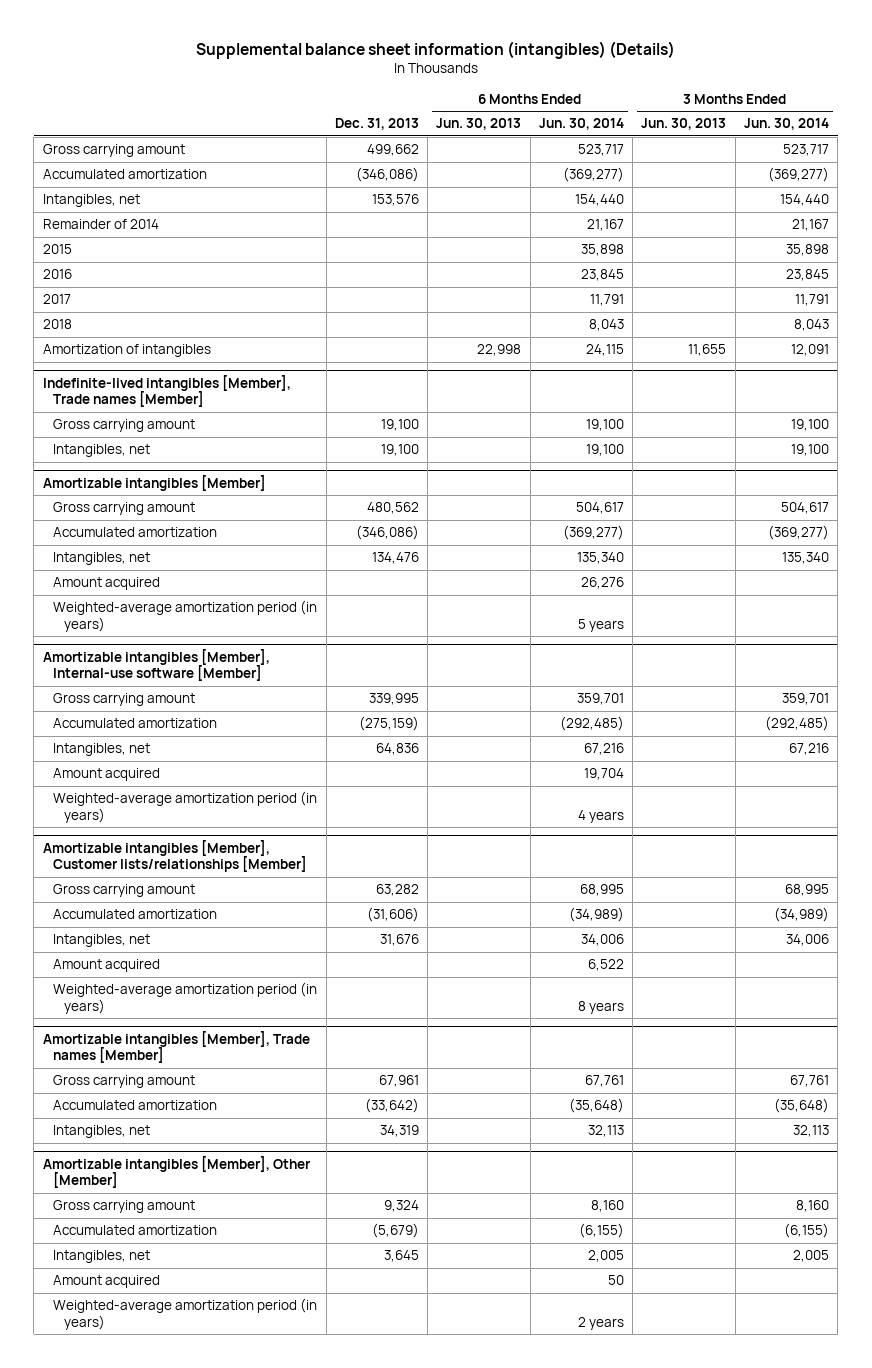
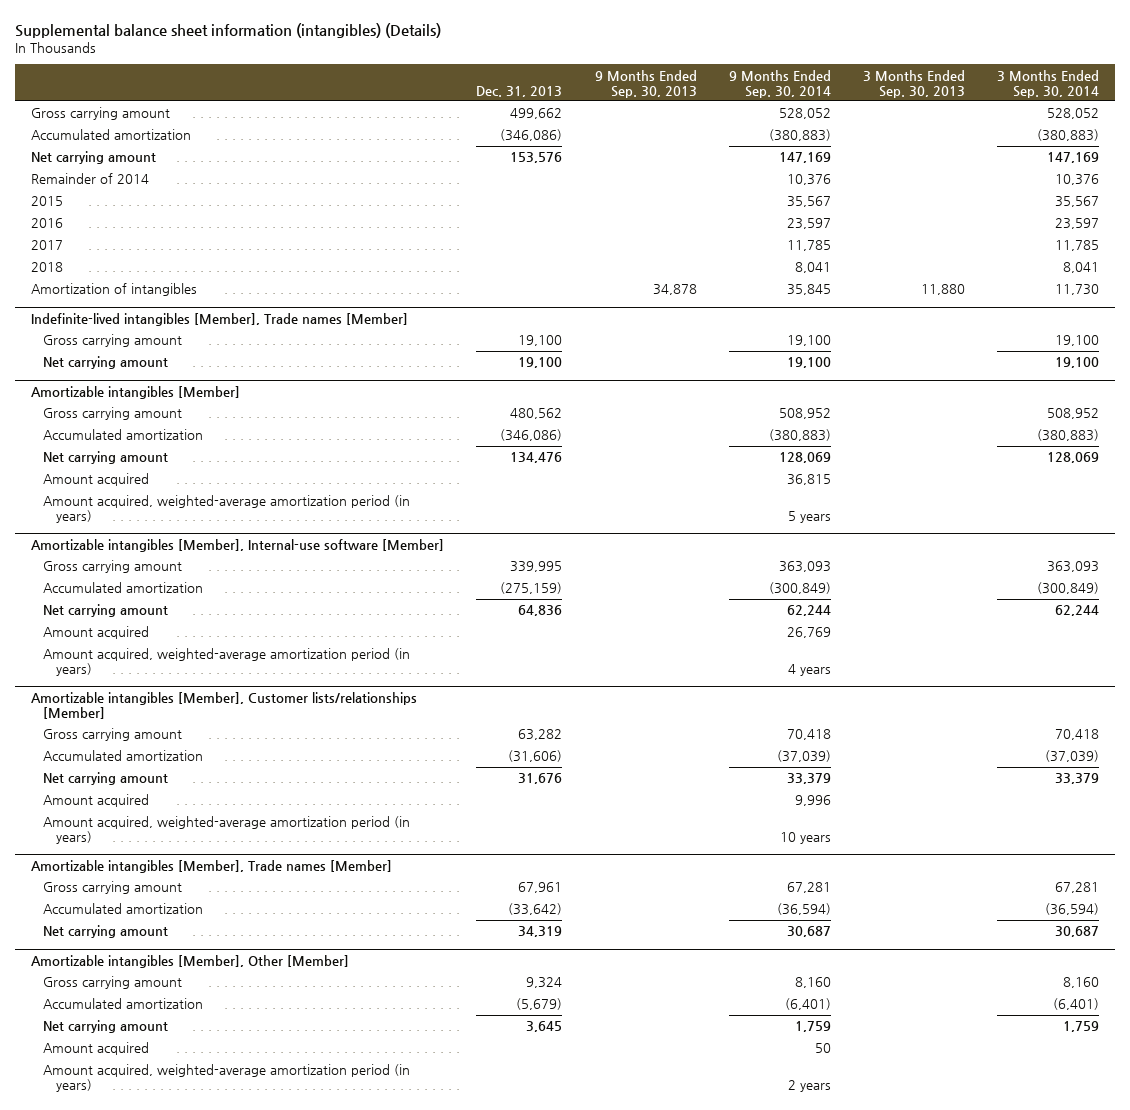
- | Dec. 31, 2013 | 6 Months Ended Jun. 30, 2013 | 6 Months Ended Jun. 30, 2014 | 3 Months Ended Jun. 30, 2013 | 3 Months Ended Jun. 30, 2014
+ | Dec. 31, 2013 | 9 Months Ended Sep. 30, 2013 | 9 Months Ended Sep. 30, 2014 | 3 Months Ended Sep. 30, 2013 | 3 Months Ended Sep. 30, 2014
- Intangibles, net | 153,576 | | 154,440 | | 154,440
+ Net carrying amount | 153,576 | | 147,169 | | 147,169
@ Indefinite-lived intangibles [Member], Trade names [Member]
- Intangibles, net | 19,100 | | 19,100 | | 19,100
+ Net carrying amount | 19,100 | | 19,100 | | 19,100
@ Amortizable intangibles [Member]
- Intangibles, net | 134,476 | | 135,340 | | 135,340
+ Net carrying amount | 134,476 | | 128,069 | | 128,069
- Weighted-average amortization period (in years) | | | 5 years | |
+ Amount acquired, weighted-average amortization period (in years) | | | 5 years | |
@ Amortizable intangibles [Member], Internal-use software [Member]
- Intangibles, net | 64,836 | | 67,216 | | 67,216
+ Net carrying amount | 64,836 | | 62,244 | | 62,244
- Weighted-average amortization period (in years) | | | 4 years | |
+ Amount acquired, weighted-average amortization period (in years) | | | 4 years | |
@ Amortizable intangibles [Member], Customer lists/relationships [Member]
- Intangibles, net | 31,676 | | 34,006 | | 34,006
+ Net carrying amount | 31,676 | | 33,379 | | 33,379
- Weighted-average amortization period (in years) | | | 8 years | |
+ Amount acquired, weighted-average amortization period (in years) | | | 10 years | |
@ Amortizable intangibles [Member], Trade names [Member]
- Intangibles, net | 34,319 | | 32,113 | | 32,113
+ Net carrying amount | 34,319 | | 30,687 | | 30,687
@ Amortizable intangibles [Member], Other [Member]
- Intangibles, net | 3,645 | | 2,005 | | 2,005
+ Net carrying amount | 3,645 | | 1,759 | | 1,759
- Weighted-average amortization period (in years) | | | 2 years | |
+ Amount acquired, weighted-average amortization period (in years) | | | 2 years | |

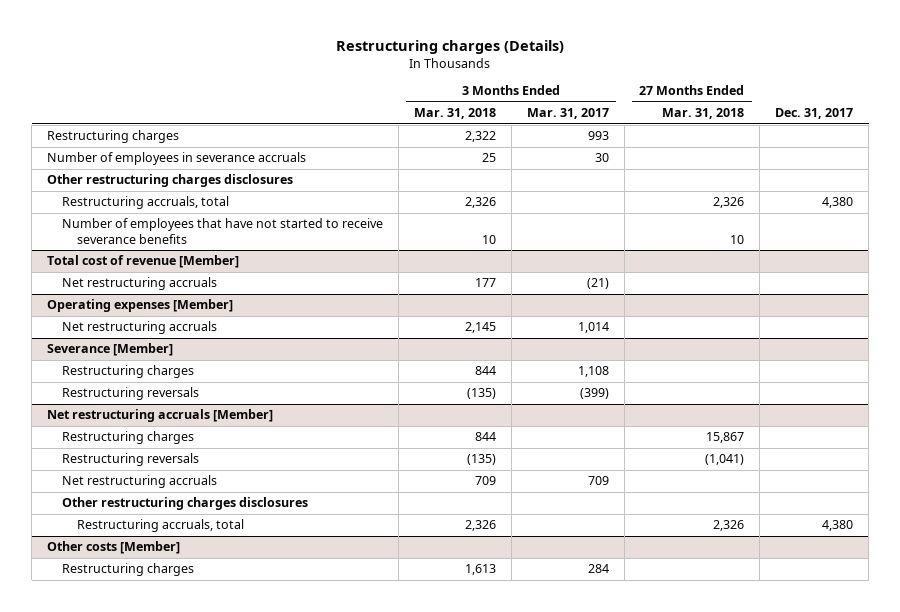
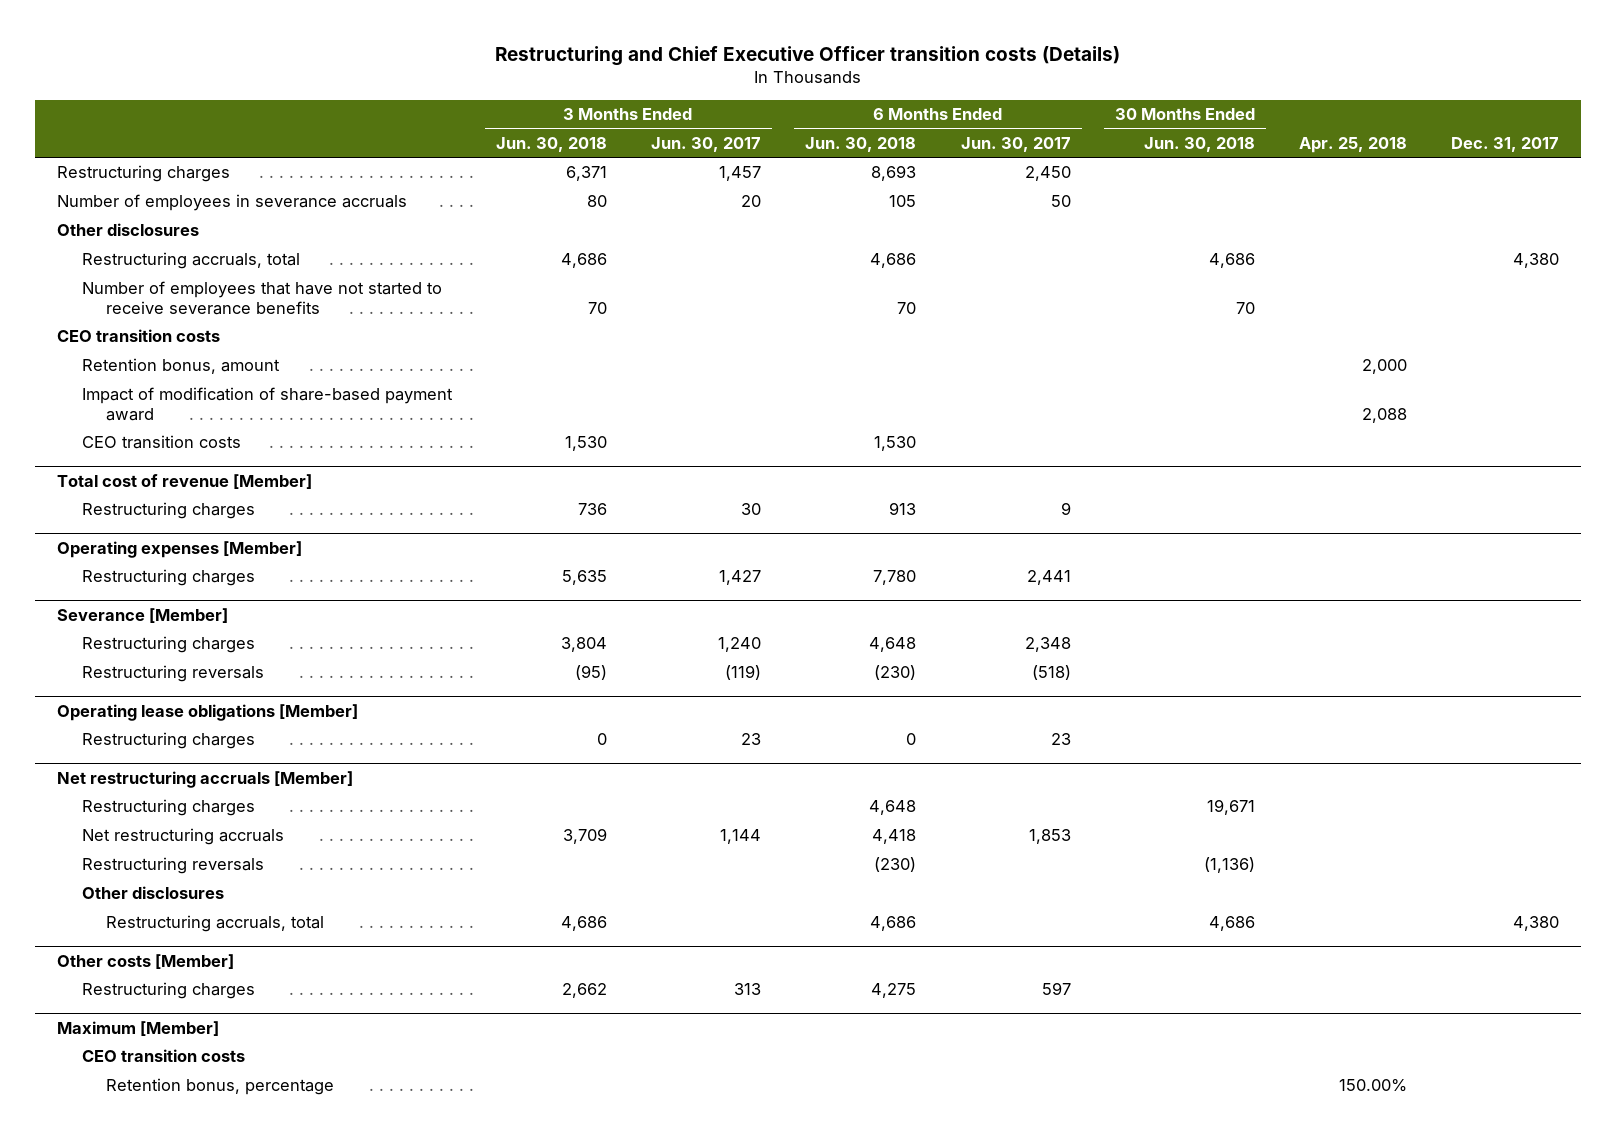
- Restructuring charges (Details)
+ Restructuring and Chief Executive Officer transition costs (Details)
- | 3 Months Ended Mar. 31, 2018 | 3 Months Ended Mar. 31, 2017 | 27 Months Ended Mar. 31, 2018 | Dec. 31, 2017
+ | 3 Months Ended Jun. 30, 2018 | 3 Months Ended Jun. 30, 2017 | 6 Months Ended Jun. 30, 2018 | 6 Months Ended Jun. 30, 2017 | 30 Months Ended Jun. 30, 2018 | Apr. 25, 2018 | Dec. 31, 2017
- Other restructuring charges disclosures
+ Other disclosures
+ CEO transition costs
+ Retention bonus, amount | | | | | | 2,000 |
+ Impact of modification of share-based payment award | | | | | | 2,088 |
+ CEO transition costs | 1,530 | | 1,530 | | | |
@ Total cost of revenue [Member]
- Net restructuring accruals | 177 | (21) | |
+ Restructuring charges | 736 | 30 | 913 | 9 | | |
@ Operating expenses [Member]
- Net restructuring accruals | 2,145 | 1,014 | |
+ Restructuring charges | 5,635 | 1,427 | 7,780 | 2,441 | | |
+ Operating lease obligations [Member]
+ Restructuring charges | 0 | 23 | 0 | 23 | | |
@ Net restructuring accruals [Member]
- Other restructuring charges disclosures
moved down: Restructuring reversals | | | (230) | | (1,136) | |
+ Other disclosures
+ Maximum [Member]
+ CEO transition costs
+ Retention bonus, percentage | | | | | | 150.00% |

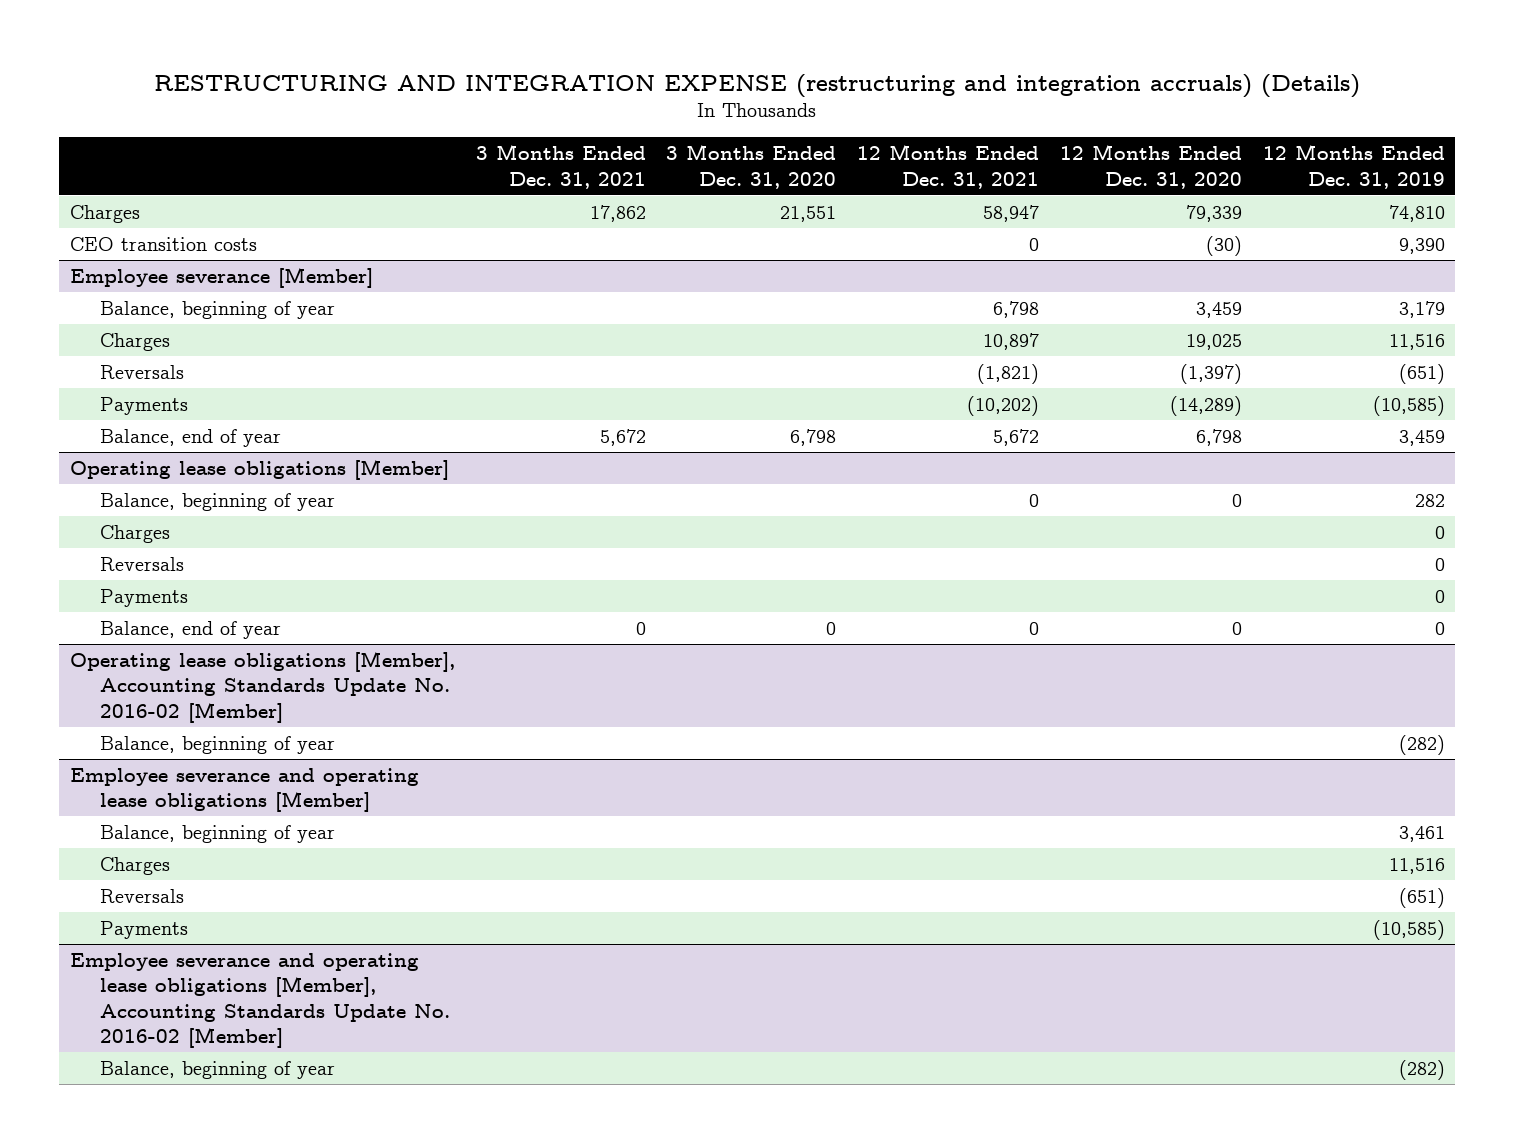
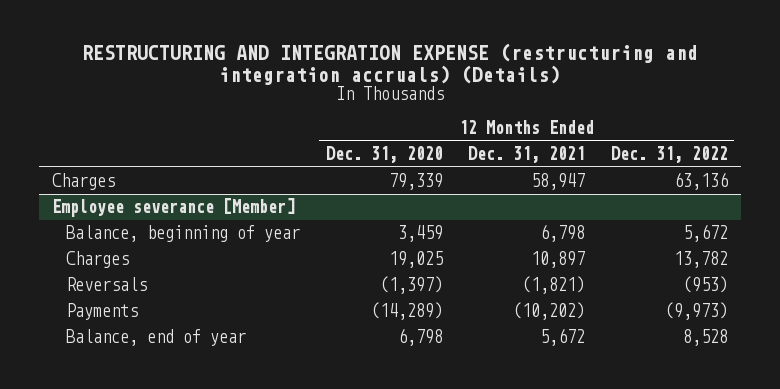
- | 3 Months Ended Dec. 31, 2021 | 3 Months Ended Dec. 31, 2020 | 12 Months Ended Dec. 31, 2021 | 12 Months Ended Dec. 31, 2020 | 12 Months Ended Dec. 31, 2019
+ | 12 Months Ended Dec. 31, 2020 | 12 Months Ended Dec. 31, 2021 | 12 Months Ended Dec. 31, 2022
- CEO transition costs | | | 0 | (30) | 9,390
- Operating lease obligations [Member]
- Balance, beginning of year | | | 0 | 0 | 282
- Charges | | | | | 0
- Reversals | | | | | 0
- Payments | | | | | 0
- Balance, end of year | 0 | 0 | 0 | 0 | 0
- Operating lease obligations [Member], Accounting Standards Update No. 2016-02 [Member]
- Balance, beginning of year | | | | | (282)
- Employee severance and operating lease obligations [Member]
- Balance, beginning of year | | | | | 3,461
- Charges | | | | | 11,516
- Reversals | | | | | (651)
- Payments | | | | | (10,585)
- Employee severance and operating lease obligations [Member], Accounting Standards Update No. 2016-02 [Member]
- Balance, beginning of year | | | | | (282)

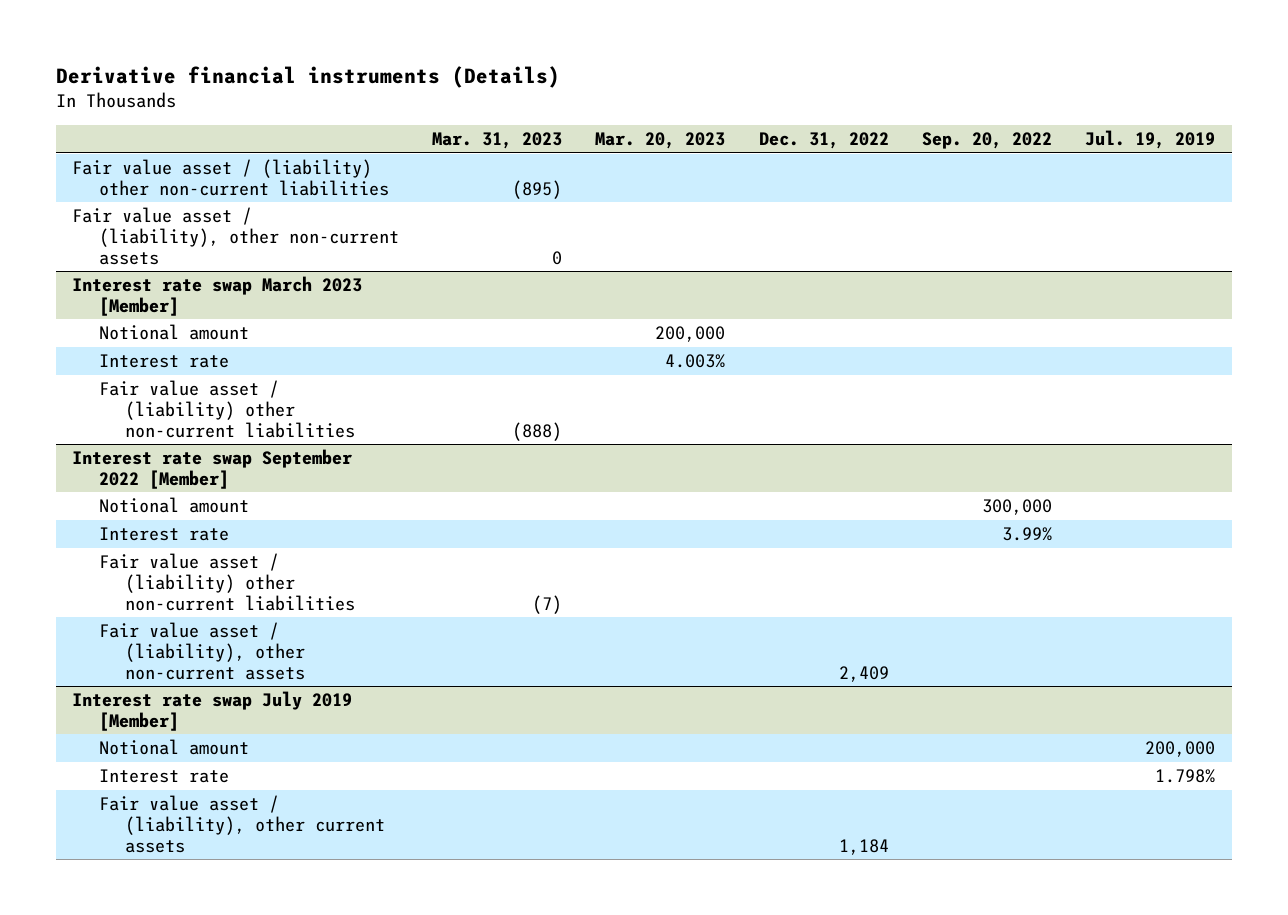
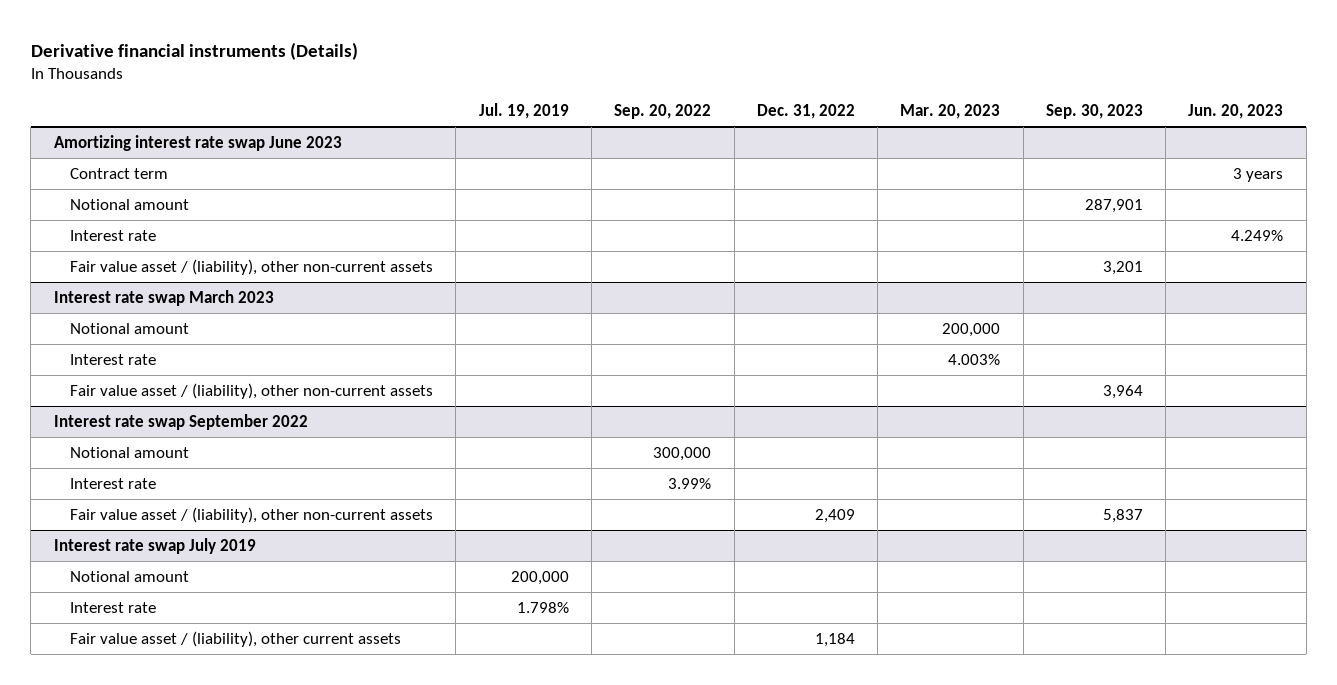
- | Mar. 31, 2023 | Mar. 20, 2023 | Dec. 31, 2022 | Sep. 20, 2022 | Jul. 19, 2019
+ | Jul. 19, 2019 | Sep. 20, 2022 | Dec. 31, 2022 | Mar. 20, 2023 | Sep. 30, 2023 | Jun. 20, 2023
- Fair value asset / (liability) other non-current liabilities | (895) | | | |
- Fair value asset / (liability), other non-current assets | 0 | | | |
- Interest rate swap March 2023 [Member]
+ Amortizing interest rate swap June 2023
+ Contract term | | | | | | 3 years
+ Notional amount | | | | | 287,901 |
+ Interest rate | | | | | | 4.249%
+ Fair value asset / (liability), other non-current assets | | | | | 3,201 |
+ Interest rate swap March 2023
- Fair value asset / (liability) other non-current liabilities | (888) | | | |
- Interest rate swap September 2022 [Member]
+ Fair value asset / (liability), other non-current assets | | | | | 3,964 |
+ Interest rate swap September 2022
- Fair value asset / (liability) other non-current liabilities | (7) | | | |
- Interest rate swap July 2019 [Member]
+ Interest rate swap July 2019

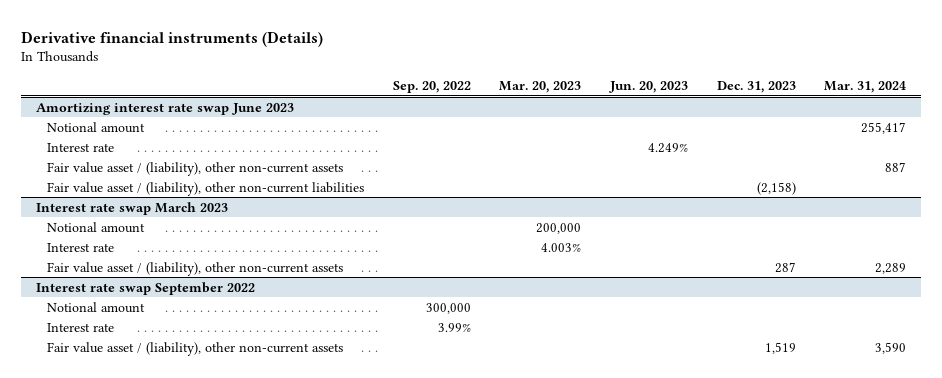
- | Jul. 19, 2019 | Sep. 20, 2022 | Dec. 31, 2022 | Mar. 20, 2023 | Sep. 30, 2023 | Jun. 20, 2023
+ | Sep. 20, 2022 | Mar. 20, 2023 | Jun. 20, 2023 | Dec. 31, 2023 | Mar. 31, 2024
@ Amortizing interest rate swap June 2023
- Contract term | | | | | | 3 years
+ Fair value asset / (liability), other non-current liabilities | | | | (2,158) |
- Interest rate swap July 2019
- Notional amount | 200,000 | | | | |
- Interest rate | 1.798% | | | | |
- Fair value asset / (liability), other current assets | | | 1,184 | | |

